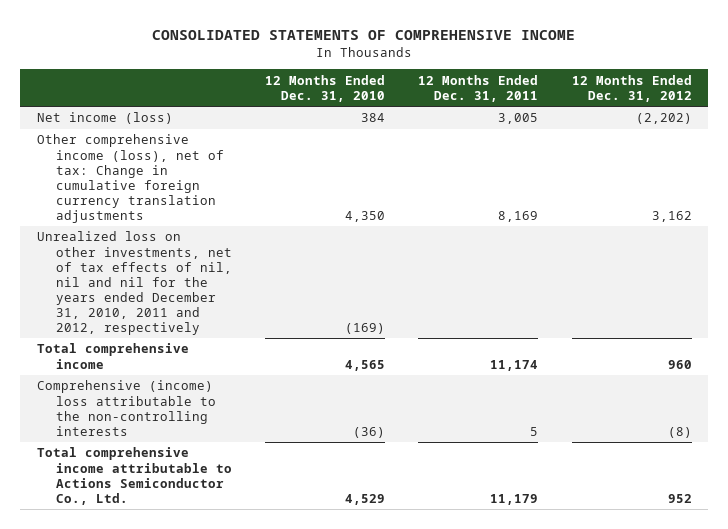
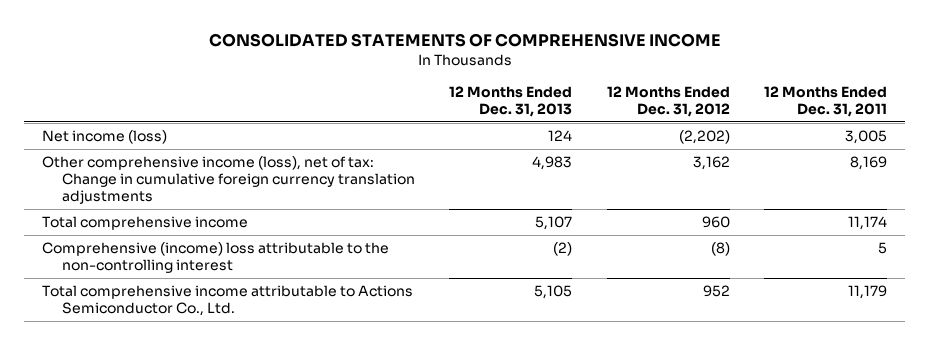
- | 12 Months Ended Dec. 31, 2010 | 12 Months Ended Dec. 31, 2011 | 12 Months Ended Dec. 31, 2012
+ | 12 Months Ended Dec. 31, 2013 | 12 Months Ended Dec. 31, 2012 | 12 Months Ended Dec. 31, 2011
- Unrealized loss on other investments, net of tax effects of nil, nil and nil for the years ended December 31, 2010, 2011 and 2012, respectively | (169) | |
- Comprehensive (income) loss attributable to the non-controlling interests | (36) | 5 | (8)
+ Comprehensive (income) loss attributable to the non-controlling interest | (2) | (8) | 5

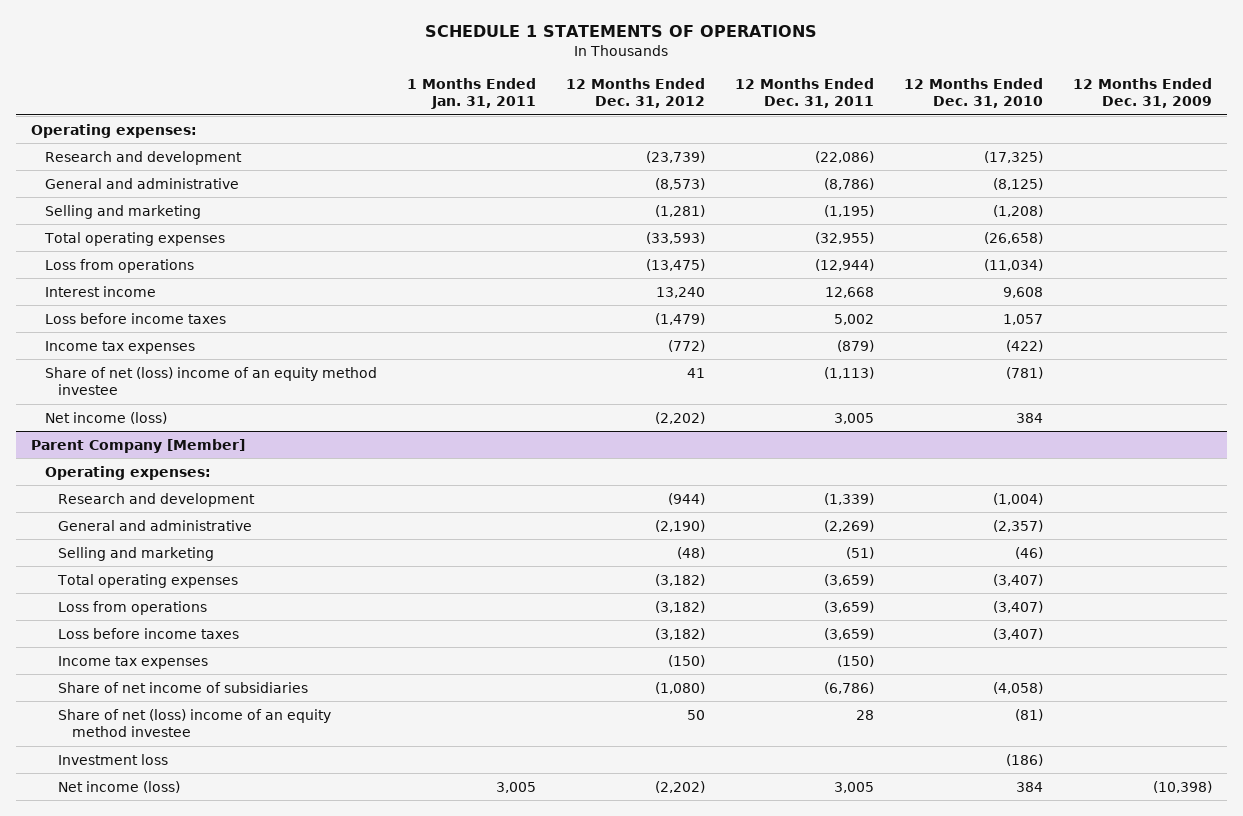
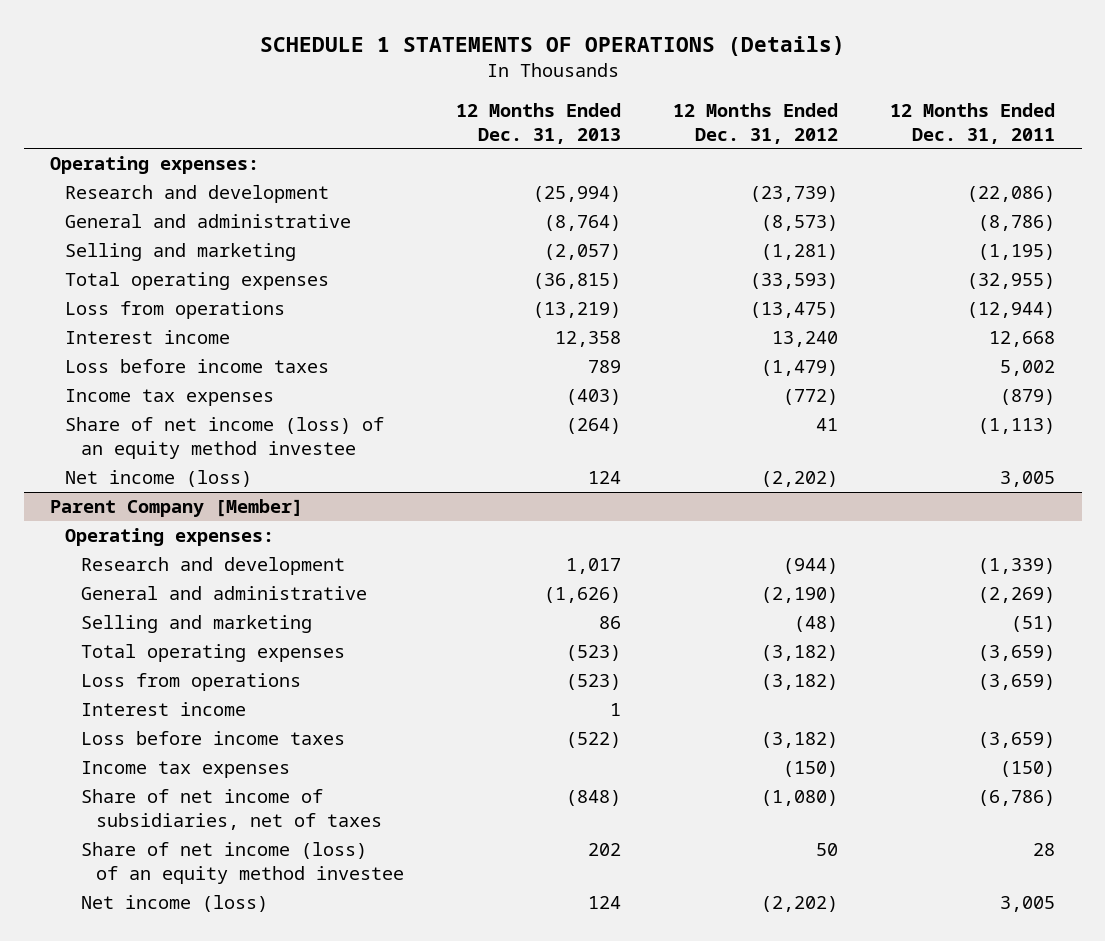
- SCHEDULE 1 STATEMENTS OF OPERATIONS
+ SCHEDULE 1 STATEMENTS OF OPERATIONS (Details)
- | 1 Months Ended Jan. 31, 2011 | 12 Months Ended Dec. 31, 2012 | 12 Months Ended Dec. 31, 2011 | 12 Months Ended Dec. 31, 2010 | 12 Months Ended Dec. 31, 2009
+ | 12 Months Ended Dec. 31, 2013 | 12 Months Ended Dec. 31, 2012 | 12 Months Ended Dec. 31, 2011
- Share of net (loss) income of an equity method investee | | 41 | (1,113) | (781) |
+ Share of net income (loss) of an equity method investee | (264) | 41 | (1,113)
@ Parent Company [Member]
+ Interest income | 1 | |
- Share of net income of subsidiaries | | (1,080) | (6,786) | (4,058) |
- Share of net (loss) income of an equity method investee | | 50 | 28 | (81) |
- Investment loss | | | | (186) |
+ Share of net income of subsidiaries, net of taxes | (848) | (1,080) | (6,786)
+ Share of net income (loss) of an equity method investee | 202 | 50 | 28

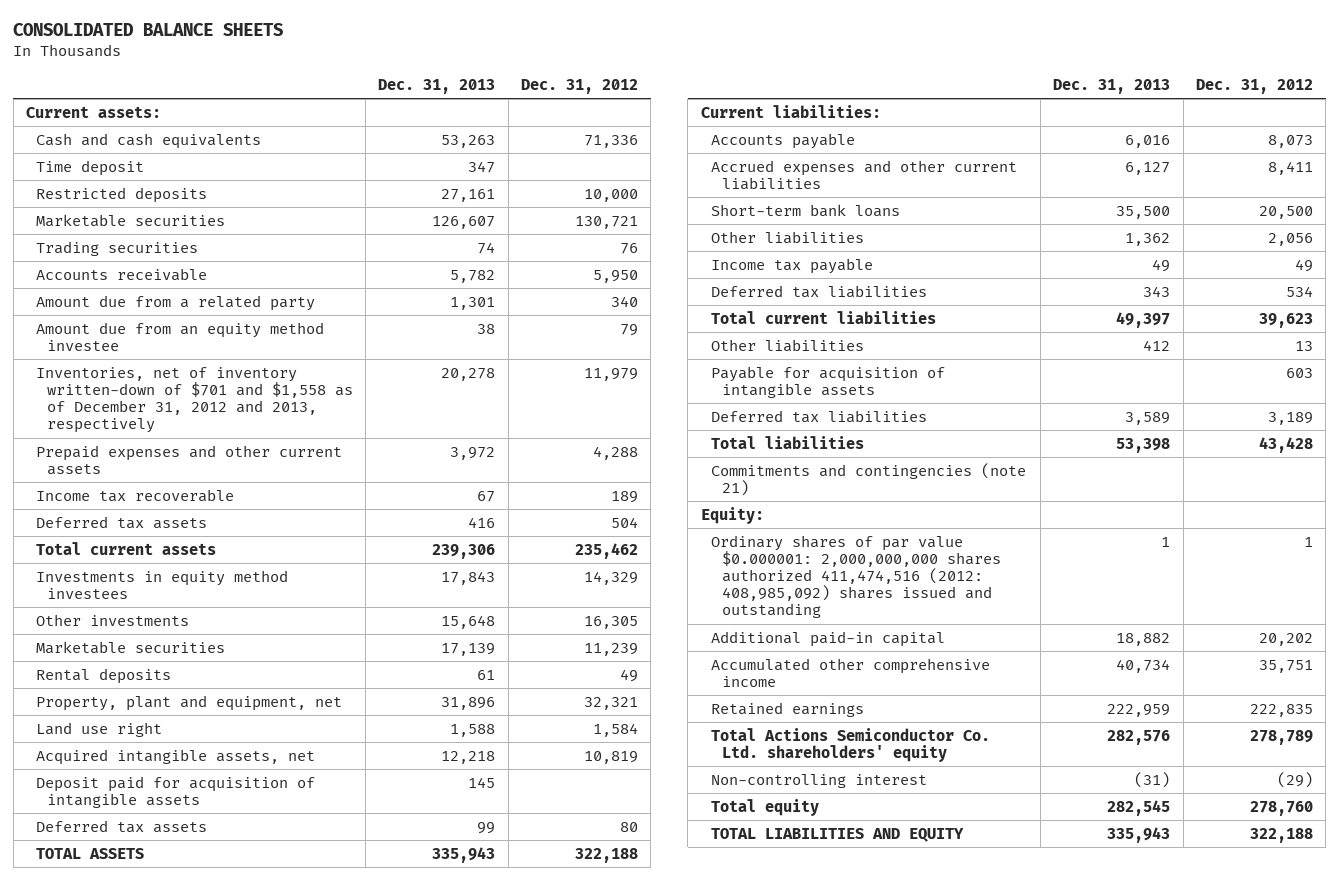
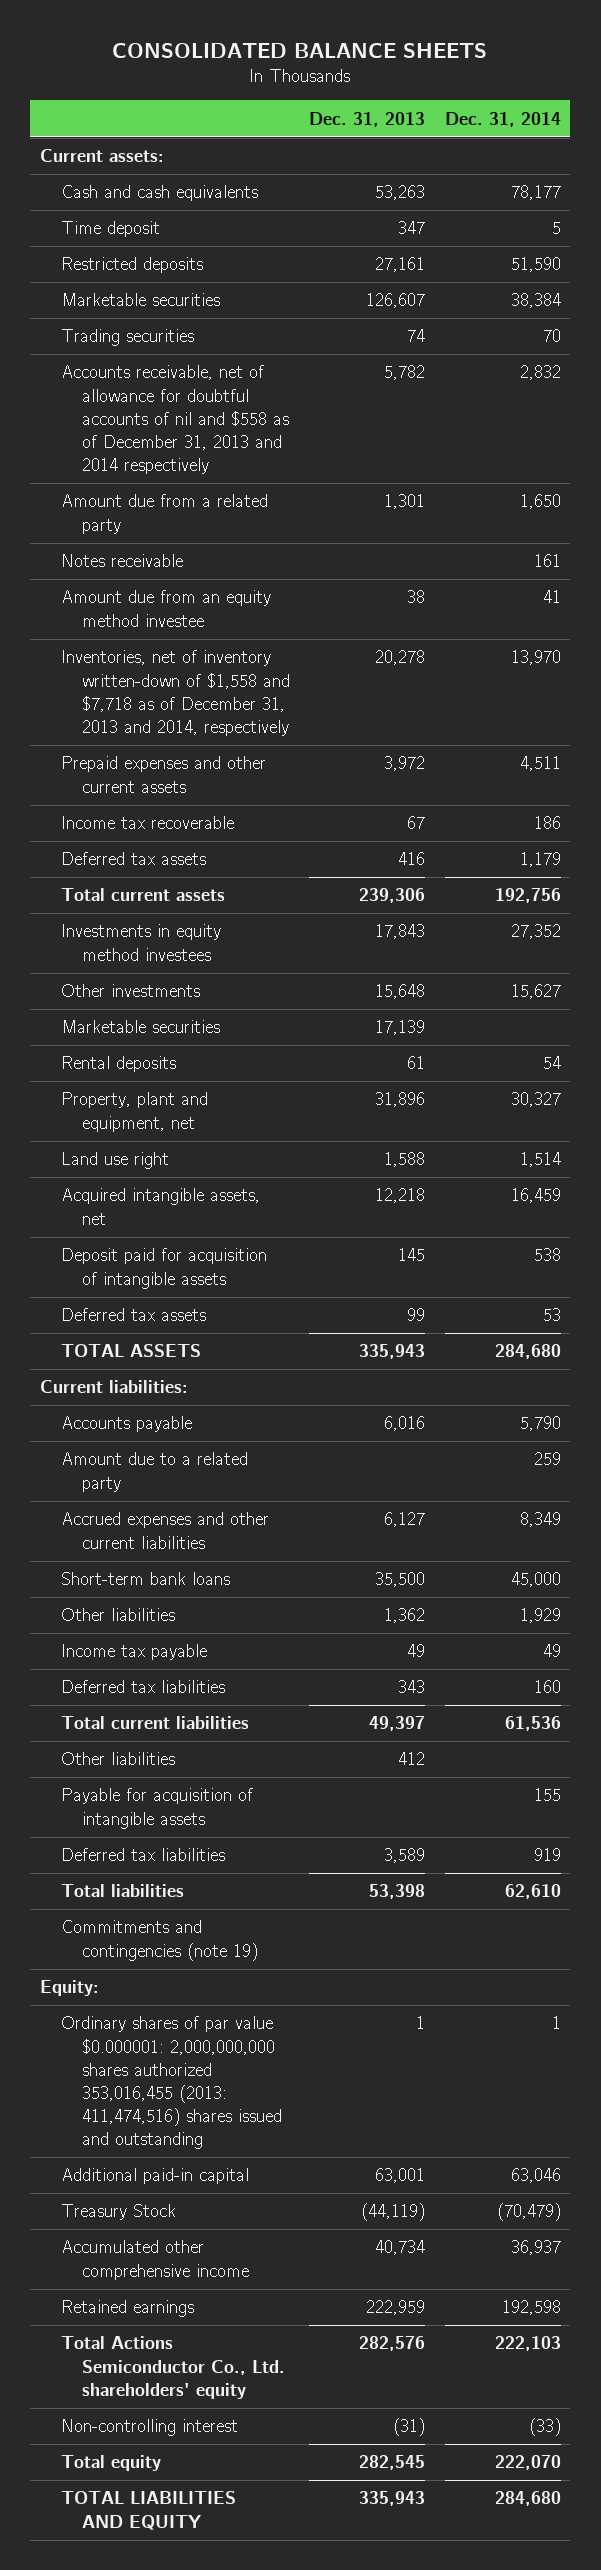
- | Dec. 31, 2013 | Dec. 31, 2012
+ | Dec. 31, 2013 | Dec. 31, 2014
- Accounts receivable | 5,782 | 5,950
+ Accounts receivable, net of allowance for doubtful accounts of nil and $558 as of December 31, 2013 and 2014 respectively | 5,782 | 2,832
+ Notes receivable | | 161
- Inventories, net of inventory written-down of $701 and $1,558 as of December 31, 2012 and 2013, respectively | 20,278 | 11,979
+ Inventories, net of inventory written-down of $1,558 and $7,718 as of December 31, 2013 and 2014, respectively | 20,278 | 13,970
+ Amount due to a related party | | 259
- Commitments and contingencies (note 21)
+ Commitments and contingencies (note 19)
- Ordinary shares of par value $0.000001: 2,000,000,000 shares authorized 411,474,516 (2012: 408,985,092) shares issued and outstanding | 1 | 1
- Additional paid-in capital | 18,882 | 20,202
+ Ordinary shares of par value $0.000001: 2,000,000,000 shares authorized 353,016,455 (2013: 411,474,516) shares issued and outstanding | 1 | 1
+ Additional paid-in capital | 63,001 | 63,046
+ Treasury Stock | (44,119) | (70,479)
- Total Actions Semiconductor Co. Ltd. shareholders' equity | 282,576 | 278,789
+ Total Actions Semiconductor Co., Ltd. shareholders' equity | 282,576 | 222,103

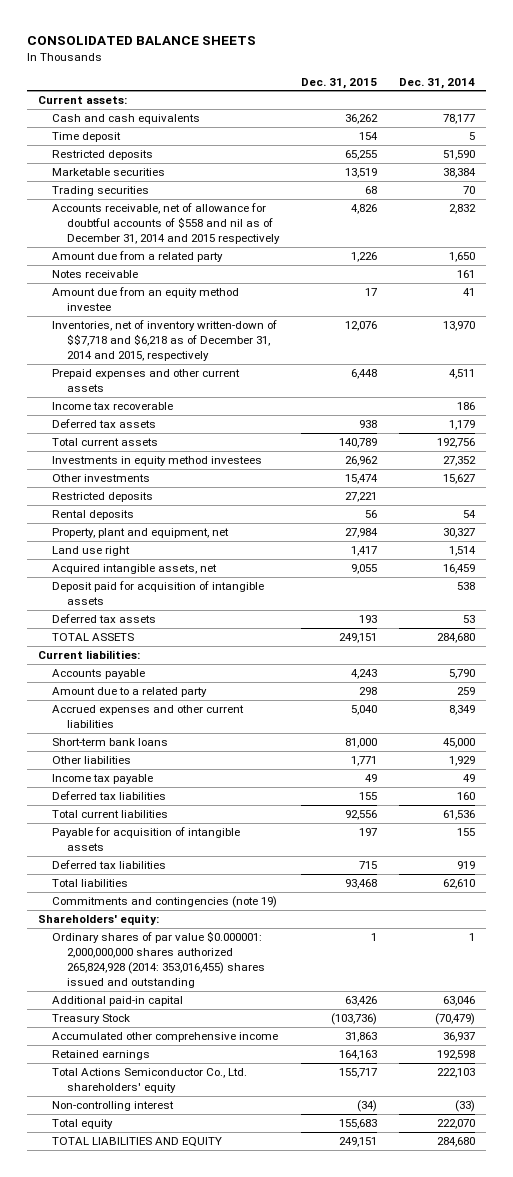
- | Dec. 31, 2013 | Dec. 31, 2014
+ | Dec. 31, 2015 | Dec. 31, 2014
- Accounts receivable, net of allowance for doubtful accounts of nil and $558 as of December 31, 2013 and 2014 respectively | 5,782 | 2,832
+ Accounts receivable, net of allowance for doubtful accounts of $558 and nil as of December 31, 2014 and 2015 respectively | 4,826 | 2,832
- Inventories, net of inventory written-down of $1,558 and $7,718 as of December 31, 2013 and 2014, respectively | 20,278 | 13,970
+ Inventories, net of inventory written-down of $$7,718 and $6,218 as of December 31, 2014 and 2015, respectively | 12,076 | 13,970
- Marketable securities | 17,139 |
+ Restricted deposits | 27,221 |
- Other liabilities | 412 |
- Equity:
- Ordinary shares of par value $0.000001: 2,000,000,000 shares authorized 353,016,455 (2013: 411,474,516) shares issued and outstanding | 1 | 1
+ Shareholders' equity:
+ Ordinary shares of par value $0.000001: 2,000,000,000 shares authorized 265,824,928 (2014: 353,016,455) shares issued and outstanding | 1 | 1

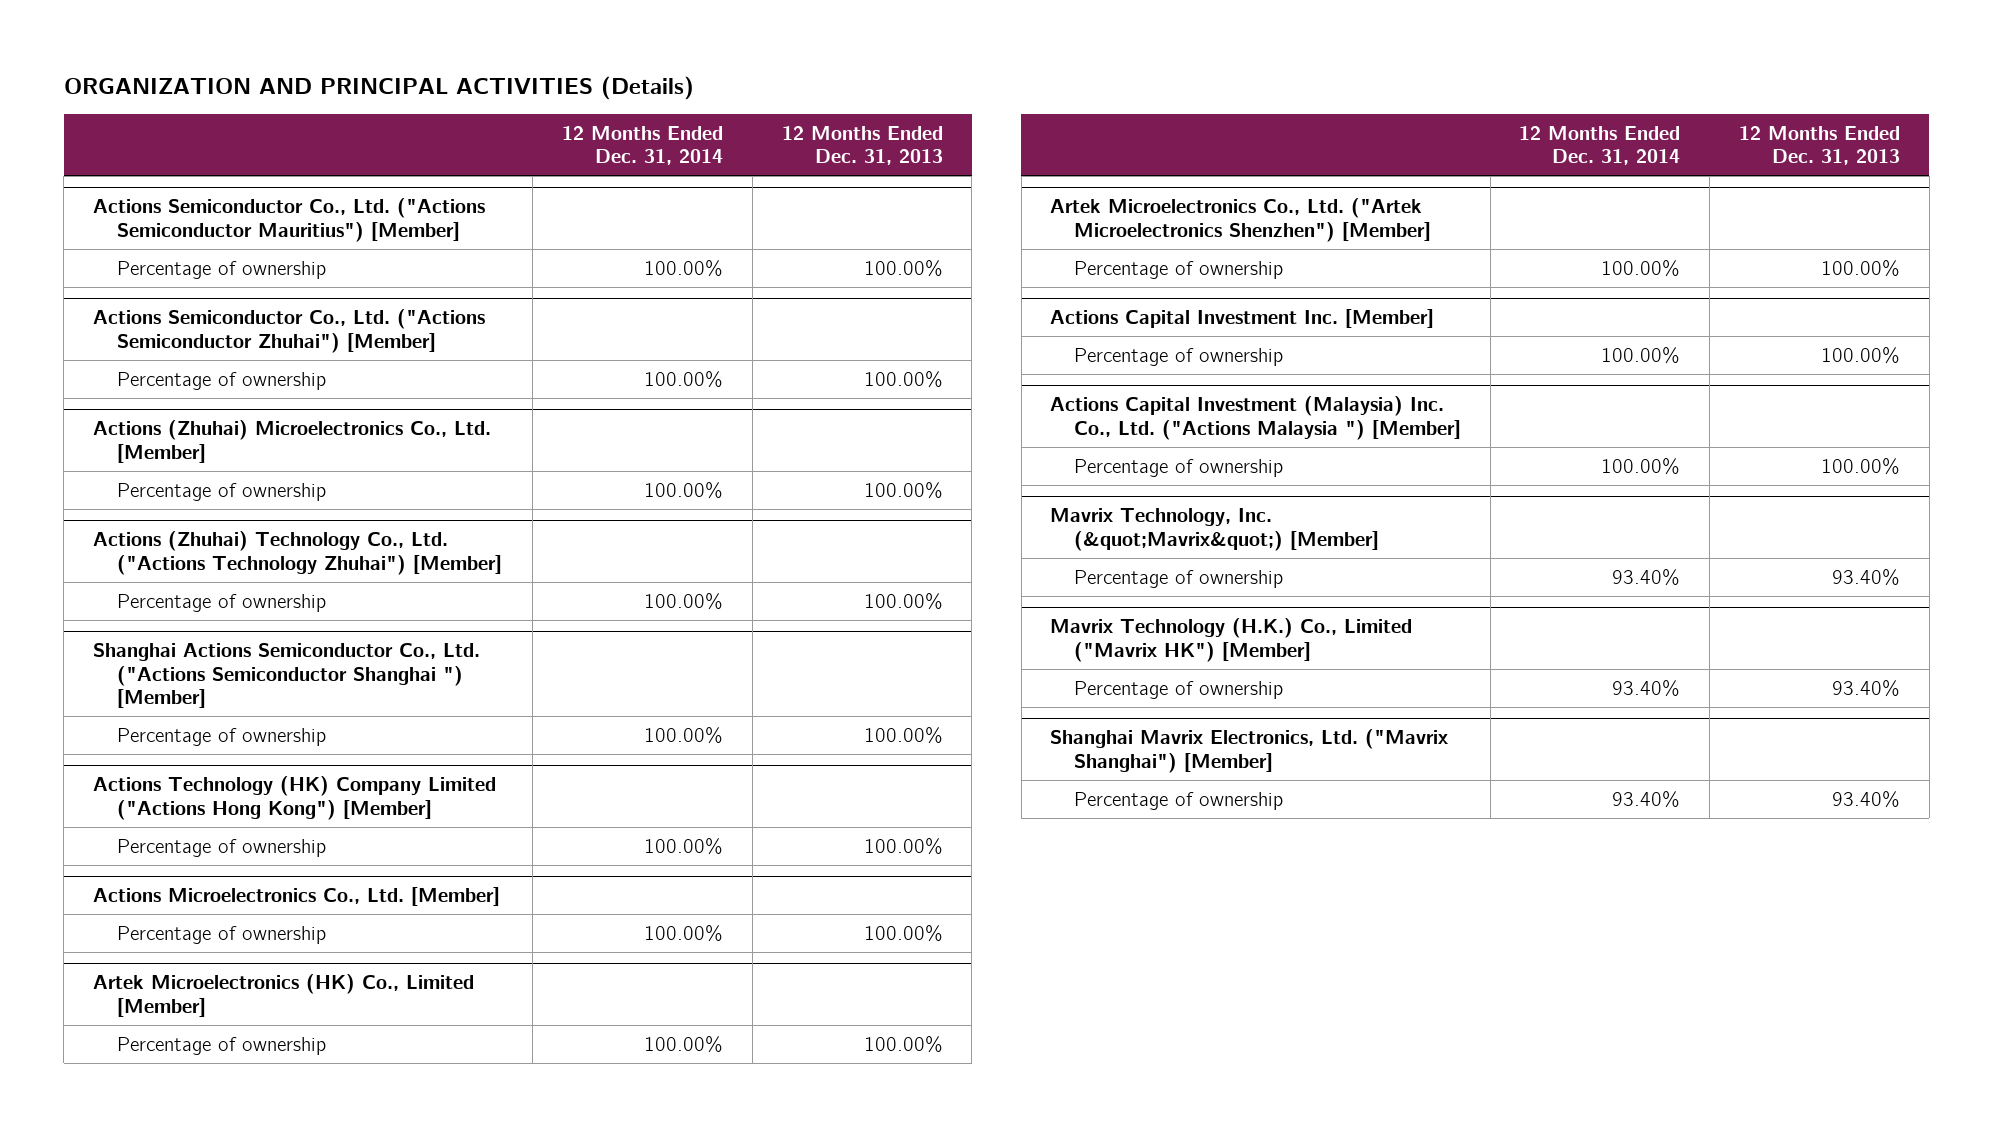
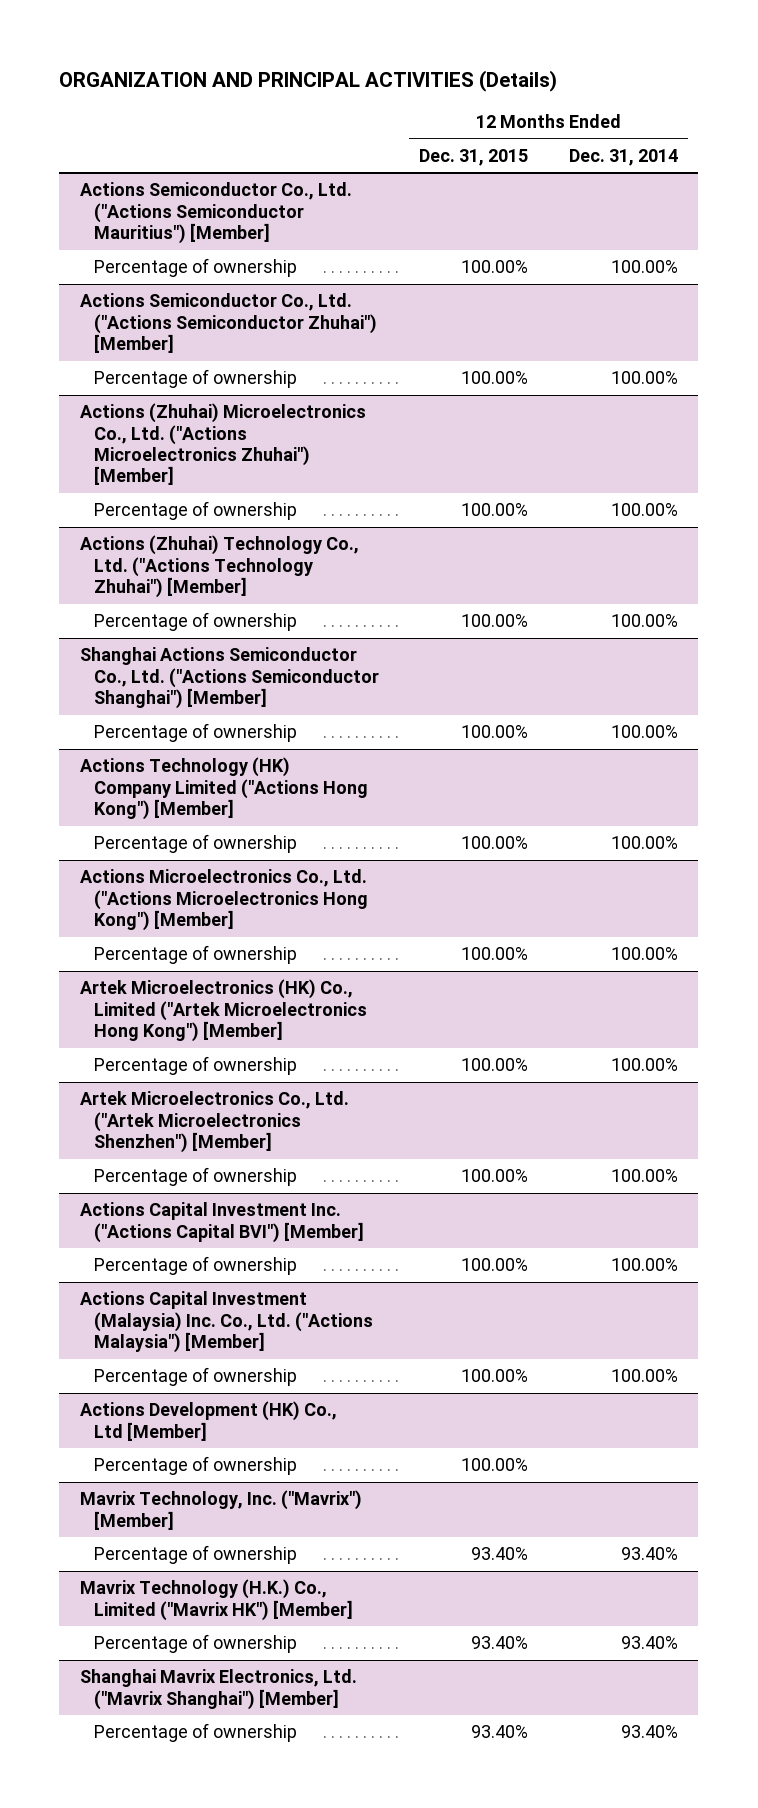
- | 12 Months Ended Dec. 31, 2014 | 12 Months Ended Dec. 31, 2013
+ | 12 Months Ended Dec. 31, 2015 | 12 Months Ended Dec. 31, 2014
- Actions (Zhuhai) Microelectronics Co., Ltd. [Member]
+ Actions (Zhuhai) Microelectronics Co., Ltd. ("Actions Microelectronics Zhuhai") [Member]
- Shanghai Actions Semiconductor Co., Ltd. ("Actions Semiconductor Shanghai ") [Member]
+ Shanghai Actions Semiconductor Co., Ltd. ("Actions Semiconductor Shanghai") [Member]
- Actions Microelectronics Co., Ltd. [Member]
+ Actions Microelectronics Co., Ltd. ("Actions Microelectronics Hong Kong") [Member]
- Artek Microelectronics (HK) Co., Limited [Member]
+ Artek Microelectronics (HK) Co., Limited ("Artek Microelectronics Hong Kong") [Member]
- Actions Capital Investment Inc. [Member]
+ Actions Capital Investment Inc. ("Actions Capital BVI") [Member]
- Actions Capital Investment (Malaysia) Inc. Co., Ltd. ("Actions Malaysia ") [Member]
+ Actions Capital Investment (Malaysia) Inc. Co., Ltd. ("Actions Malaysia") [Member]
- Mavrix Technology, Inc. (&quot;Mavrix&quot;) [Member]
+ Actions Development (HK) Co., Ltd [Member]
+ Percentage of ownership | 100.00% |
+ Mavrix Technology, Inc. ("Mavrix") [Member]

